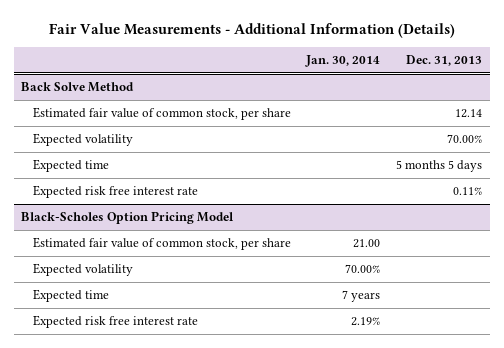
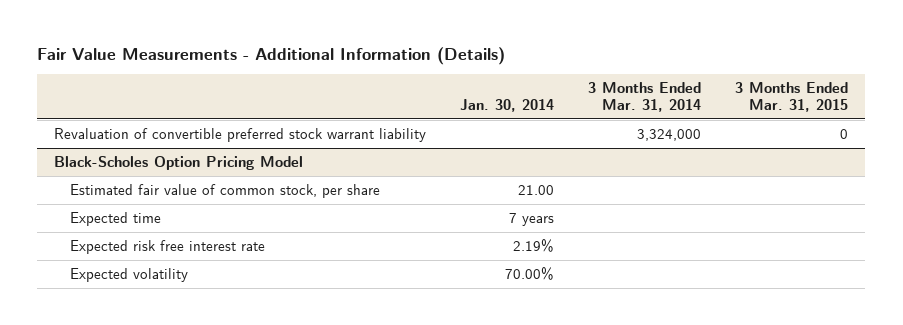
- | Jan. 30, 2014 | Dec. 31, 2013
+ | Jan. 30, 2014 | 3 Months Ended Mar. 31, 2014 | 3 Months Ended Mar. 31, 2015
- Back Solve Method
- Estimated fair value of common stock, per share | | 12.14
- Expected volatility | | 70.00%
- Expected time | | 5 months 5 days
- Expected risk free interest rate | | 0.11%
+ Revaluation of convertible preferred stock warrant liability | | 3,324,000 | 0
@ Black-Scholes Option Pricing Model
moved down: Expected volatility | 70.00% | |

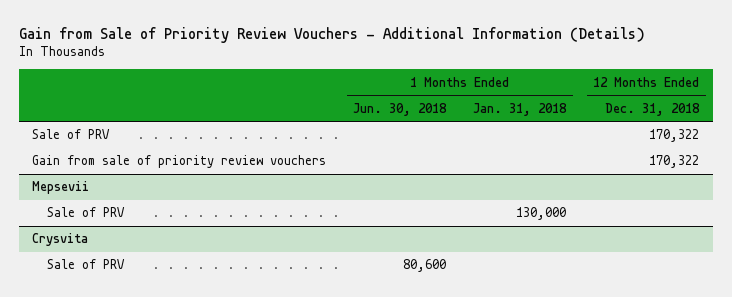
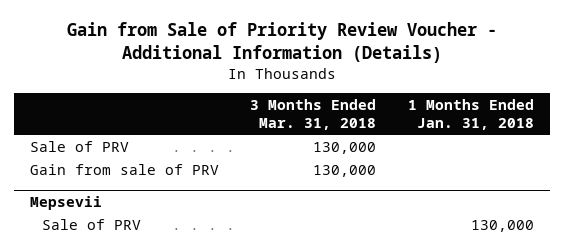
- Gain from Sale of Priority Review Vouchers - Additional Information (Details)
+ Gain from Sale of Priority Review Voucher - Additional Information (Details)
- | 1 Months Ended Jun. 30, 2018 | 1 Months Ended Jan. 31, 2018 | 12 Months Ended Dec. 31, 2018
+ | 3 Months Ended Mar. 31, 2018 | 1 Months Ended Jan. 31, 2018
- Gain from sale of priority review vouchers | | | 170,322
+ Gain from sale of PRV | 130,000 |
- Crysvita
- Sale of PRV | 80,600 | |

